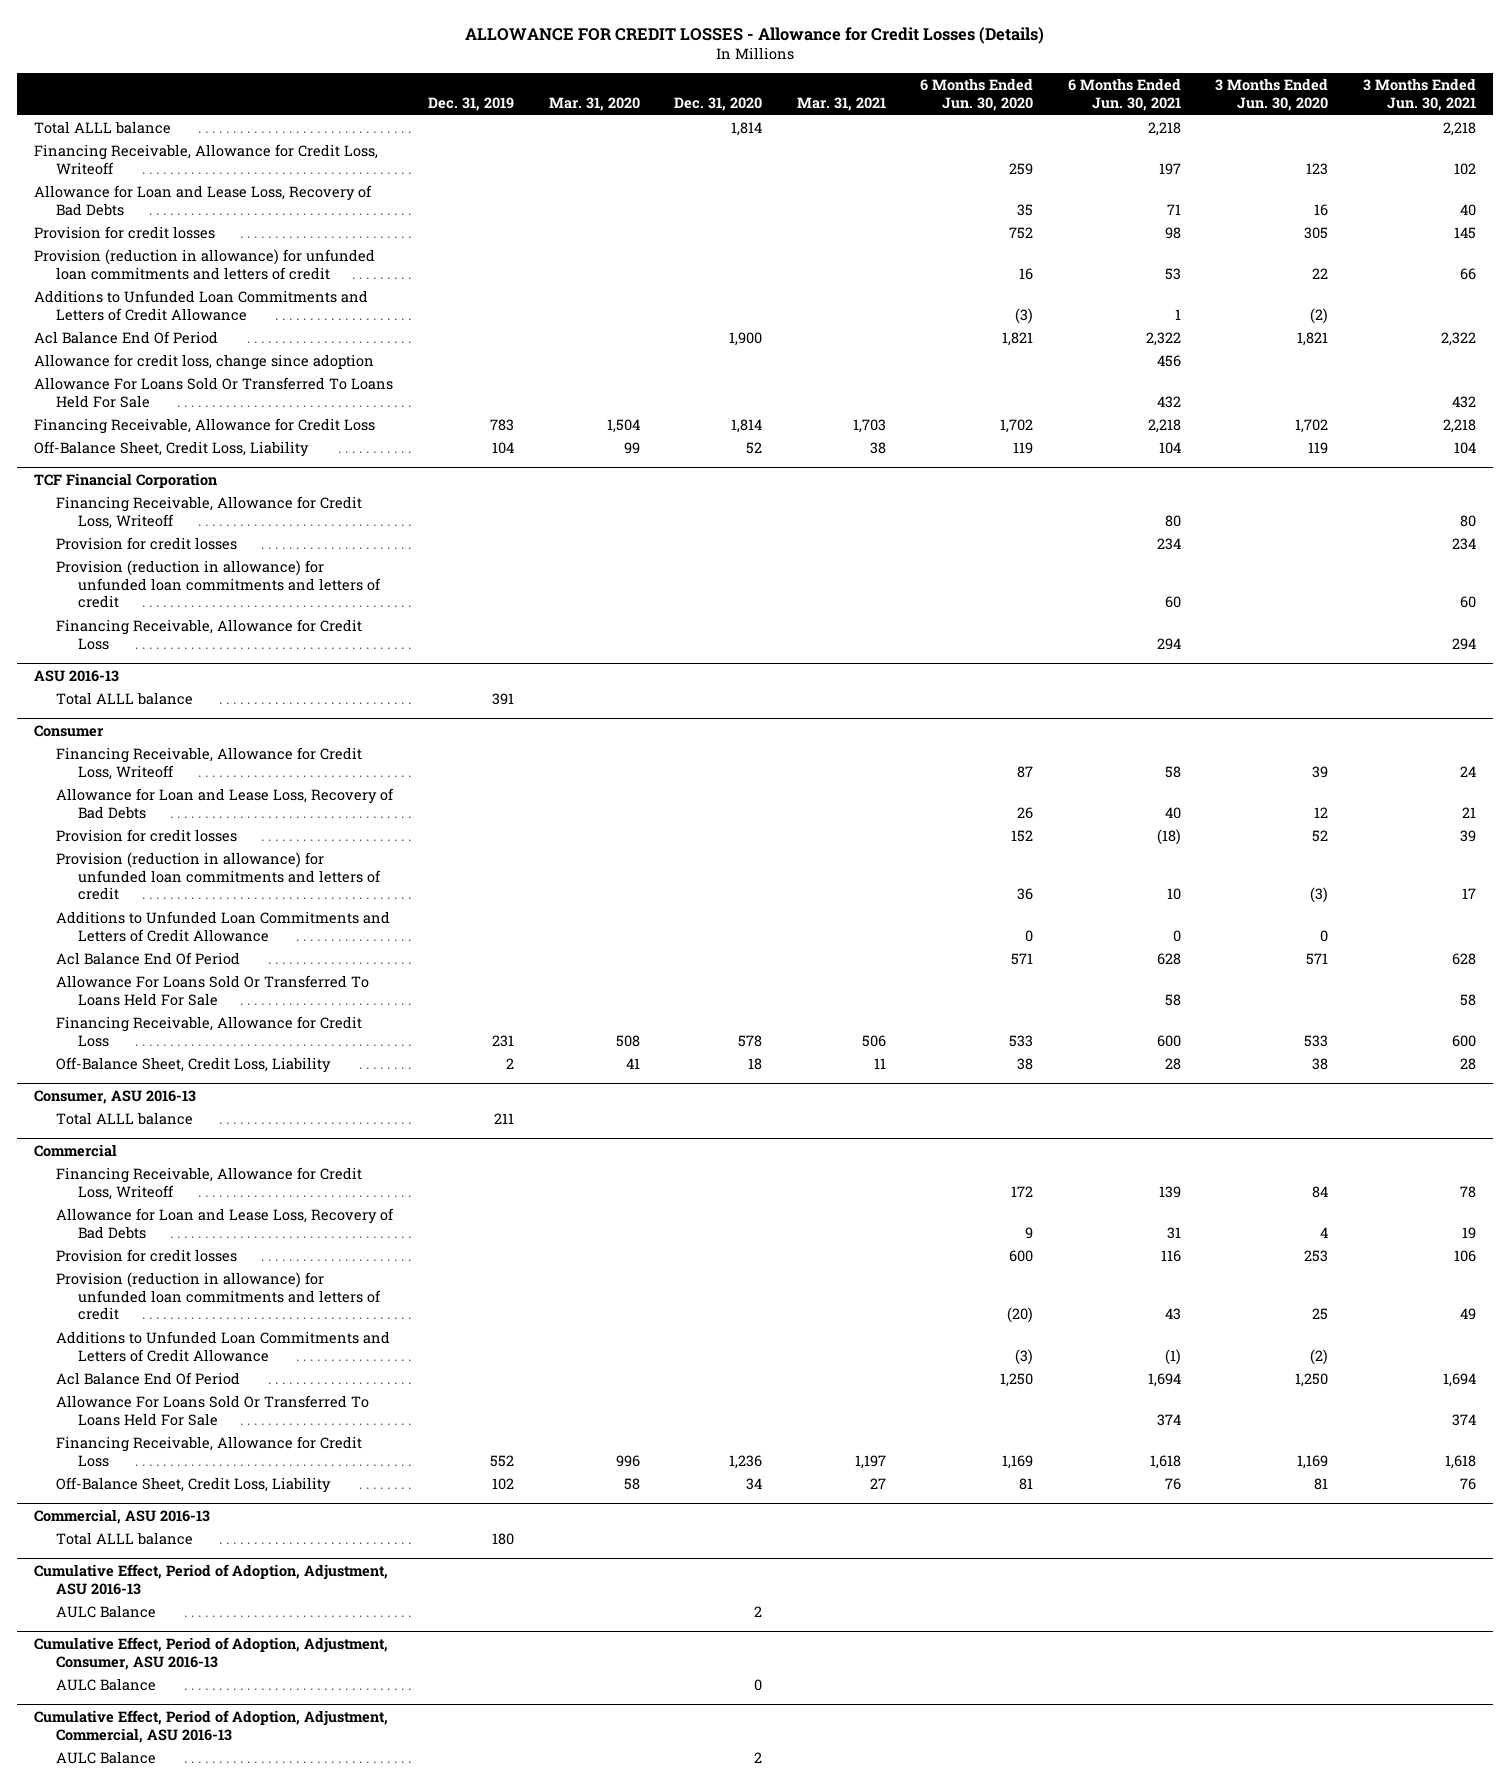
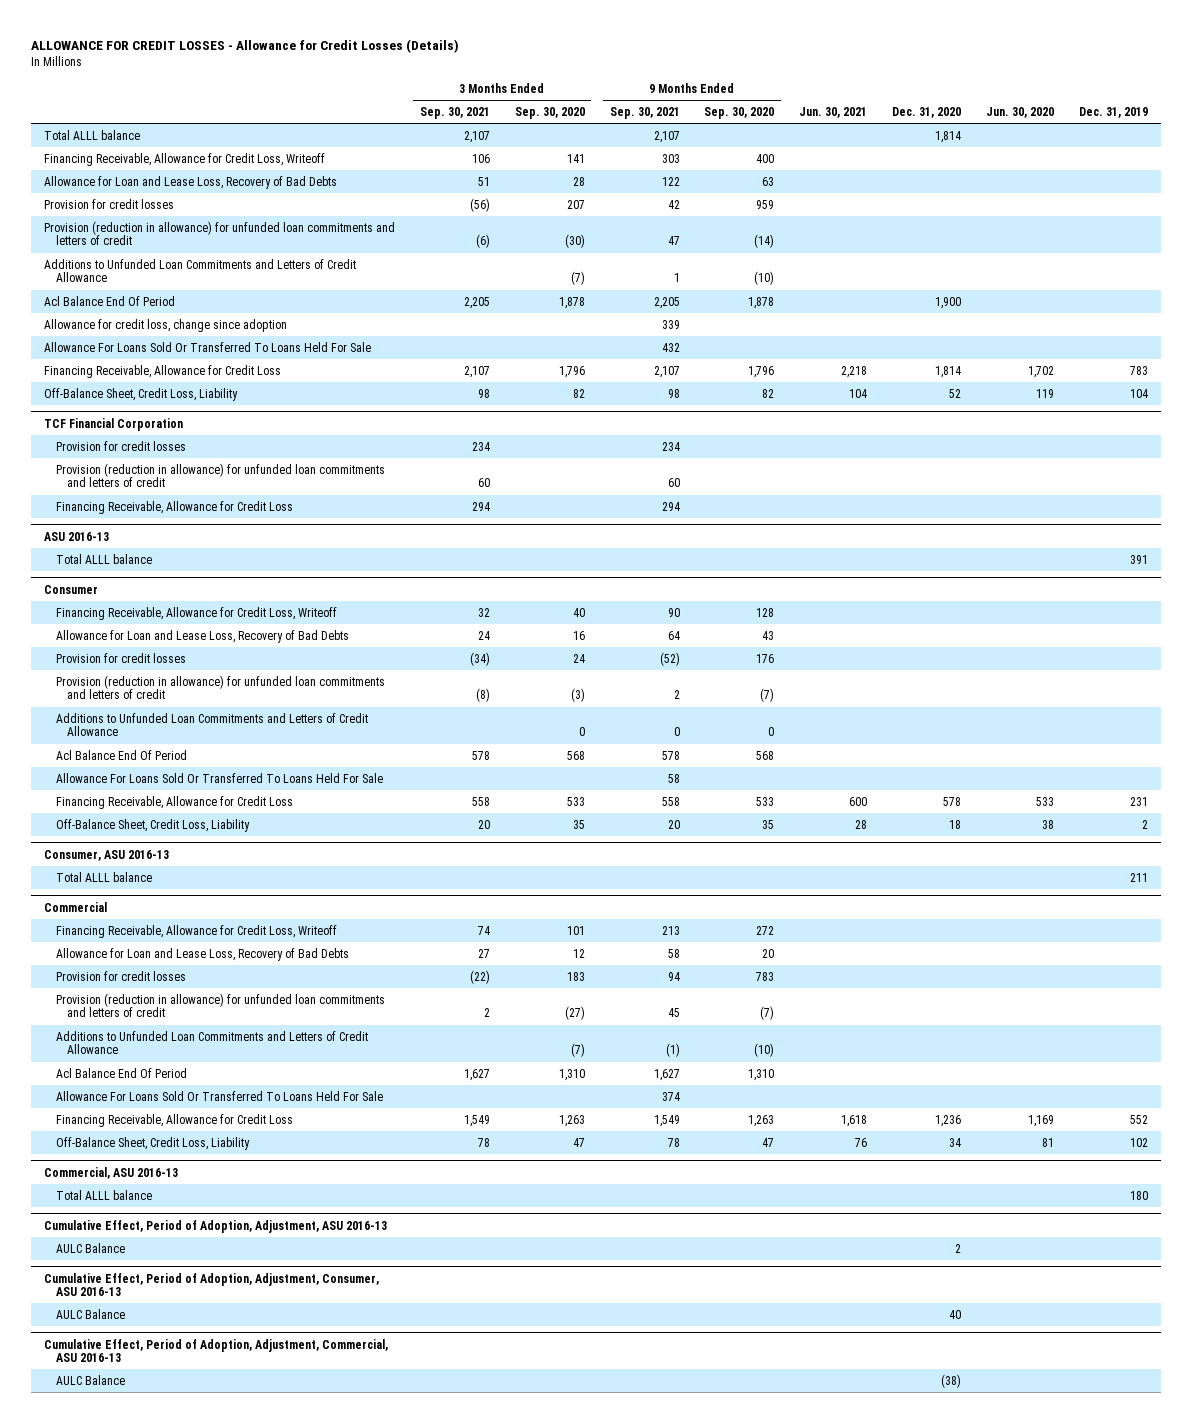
- | Dec. 31, 2019 | Mar. 31, 2020 | Dec. 31, 2020 | Mar. 31, 2021 | 6 Months Ended Jun. 30, 2020 | 6 Months Ended Jun. 30, 2021 | 3 Months Ended Jun. 30, 2020 | 3 Months Ended Jun. 30, 2021
+ | 3 Months Ended Sep. 30, 2021 | 3 Months Ended Sep. 30, 2020 | 9 Months Ended Sep. 30, 2021 | 9 Months Ended Sep. 30, 2020 | Jun. 30, 2021 | Dec. 31, 2020 | Jun. 30, 2020 | Dec. 31, 2019
@ TCF Financial Corporation
- Financing Receivable, Allowance for Credit Loss, Writeoff | | | | | | 80 | | 80
@ Cumulative Effect, Period of Adoption, Adjustment, Consumer, ASU 2016-13
- AULC Balance | | | 0 | | | | |
+ AULC Balance | | | | | | 40 | |
@ Cumulative Effect, Period of Adoption, Adjustment, Commercial, ASU 2016-13
- AULC Balance | | | 2 | | | | |
+ AULC Balance | | | | | | (38) | |

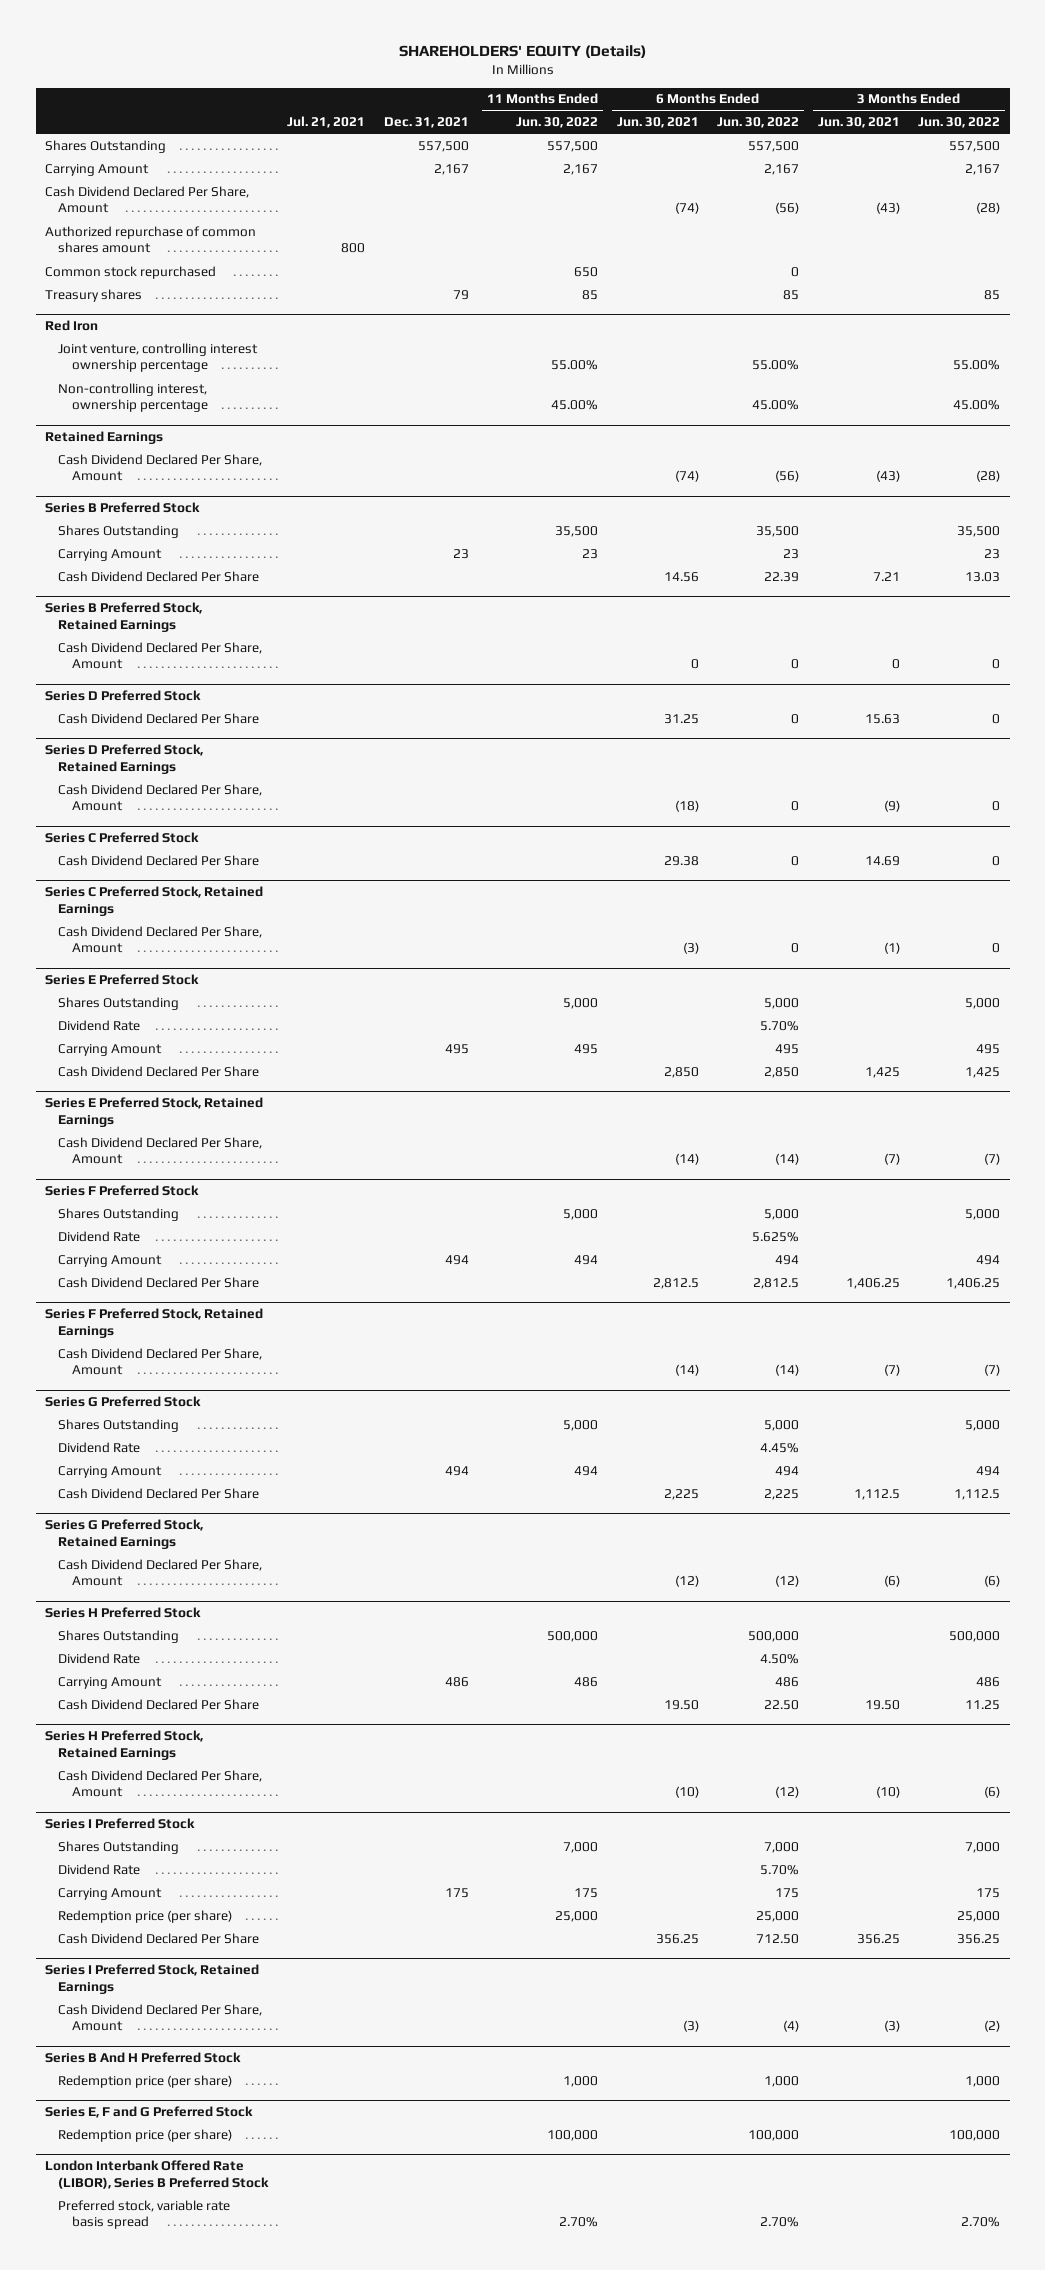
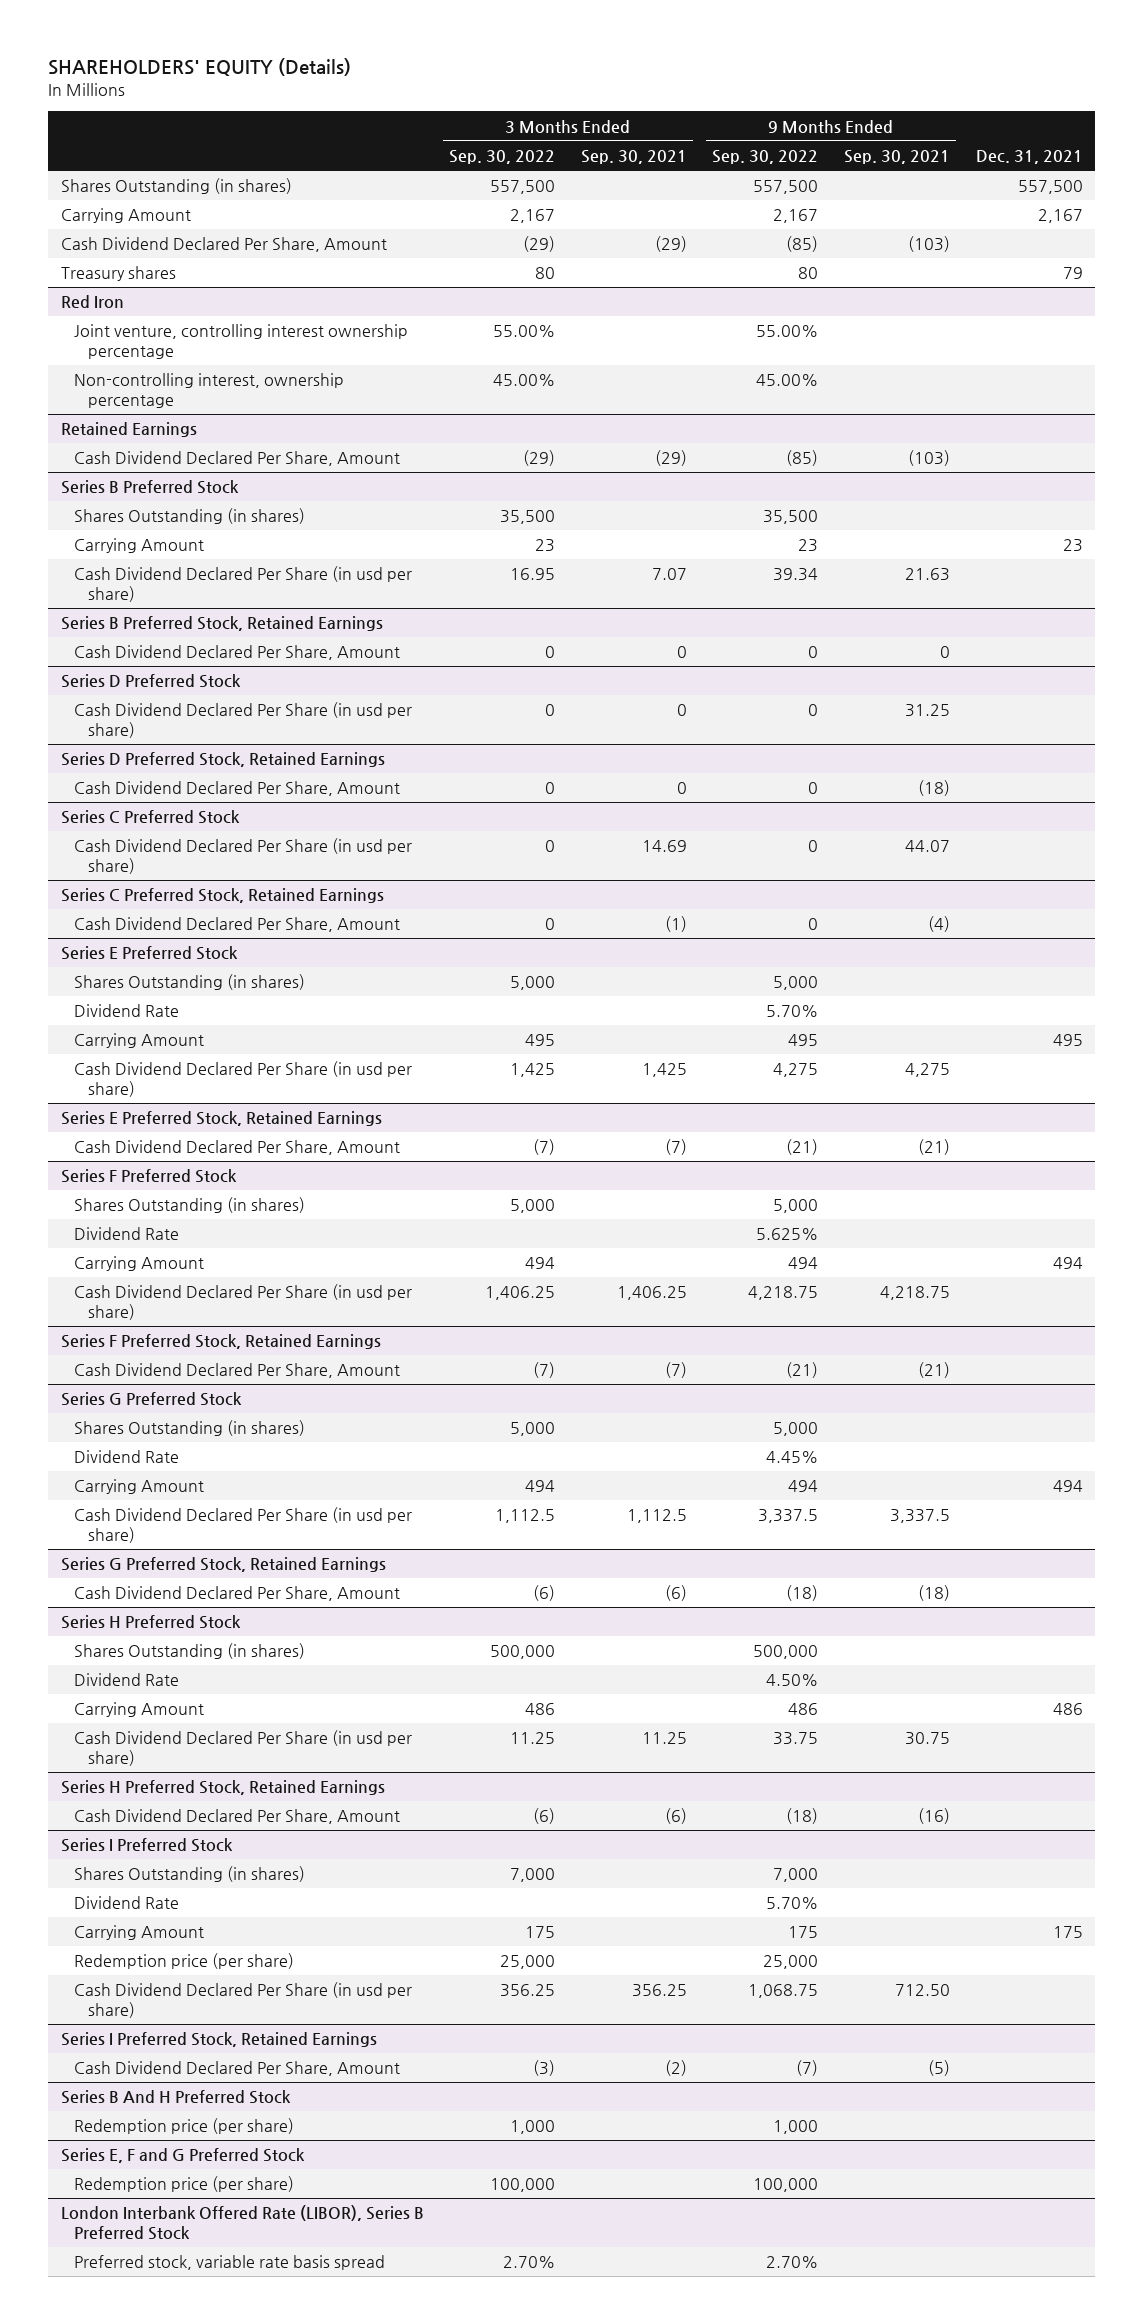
- | Jul. 21, 2021 | Dec. 31, 2021 | 11 Months Ended Jun. 30, 2022 | 6 Months Ended Jun. 30, 2021 | 6 Months Ended Jun. 30, 2022 | 3 Months Ended Jun. 30, 2021 | 3 Months Ended Jun. 30, 2022
+ | 3 Months Ended Sep. 30, 2022 | 3 Months Ended Sep. 30, 2021 | 9 Months Ended Sep. 30, 2022 | 9 Months Ended Sep. 30, 2021 | Dec. 31, 2021
- Shares Outstanding | | 557,500 | 557,500 | | 557,500 | | 557,500
+ Shares Outstanding (in shares) | 557,500 | | 557,500 | | 557,500
- Authorized repurchase of common shares amount | 800 | | | | | |
- Common stock repurchased | | | 650 | | 0 | |
@ Series B Preferred Stock
- Shares Outstanding | | | 35,500 | | 35,500 | | 35,500
+ Shares Outstanding (in shares) | 35,500 | | 35,500 | |
- Cash Dividend Declared Per Share | | | | 14.56 | 22.39 | 7.21 | 13.03
+ Cash Dividend Declared Per Share (in usd per share) | 16.95 | 7.07 | 39.34 | 21.63 |
@ Series D Preferred Stock
- Cash Dividend Declared Per Share | | | | 31.25 | 0 | 15.63 | 0
+ Cash Dividend Declared Per Share (in usd per share) | 0 | 0 | 0 | 31.25 |
@ Series C Preferred Stock
- Cash Dividend Declared Per Share | | | | 29.38 | 0 | 14.69 | 0
+ Cash Dividend Declared Per Share (in usd per share) | 0 | 14.69 | 0 | 44.07 |
@ Series E Preferred Stock
- Shares Outstanding | | | 5,000 | | 5,000 | | 5,000
+ Shares Outstanding (in shares) | 5,000 | | 5,000 | |
- Cash Dividend Declared Per Share | | | | 2,850 | 2,850 | 1,425 | 1,425
+ Cash Dividend Declared Per Share (in usd per share) | 1,425 | 1,425 | 4,275 | 4,275 |
@ Series F Preferred Stock
- Shares Outstanding | | | 5,000 | | 5,000 | | 5,000
+ Shares Outstanding (in shares) | 5,000 | | 5,000 | |
- Cash Dividend Declared Per Share | | | | 2,812.5 | 2,812.5 | 1,406.25 | 1,406.25
+ Cash Dividend Declared Per Share (in usd per share) | 1,406.25 | 1,406.25 | 4,218.75 | 4,218.75 |
@ Series G Preferred Stock
- Shares Outstanding | | | 5,000 | | 5,000 | | 5,000
+ Shares Outstanding (in shares) | 5,000 | | 5,000 | |
- Cash Dividend Declared Per Share | | | | 2,225 | 2,225 | 1,112.5 | 1,112.5
+ Cash Dividend Declared Per Share (in usd per share) | 1,112.5 | 1,112.5 | 3,337.5 | 3,337.5 |
@ Series H Preferred Stock
- Shares Outstanding | | | 500,000 | | 500,000 | | 500,000
+ Shares Outstanding (in shares) | 500,000 | | 500,000 | |
- Cash Dividend Declared Per Share | | | | 19.50 | 22.50 | 19.50 | 11.25
+ Cash Dividend Declared Per Share (in usd per share) | 11.25 | 11.25 | 33.75 | 30.75 |
@ Series I Preferred Stock
- Shares Outstanding | | | 7,000 | | 7,000 | | 7,000
+ Shares Outstanding (in shares) | 7,000 | | 7,000 | |
- Cash Dividend Declared Per Share | | | | 356.25 | 712.50 | 356.25 | 356.25
+ Cash Dividend Declared Per Share (in usd per share) | 356.25 | 356.25 | 1,068.75 | 712.50 |

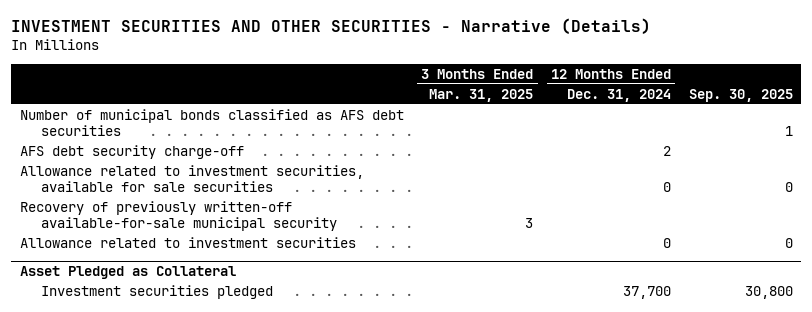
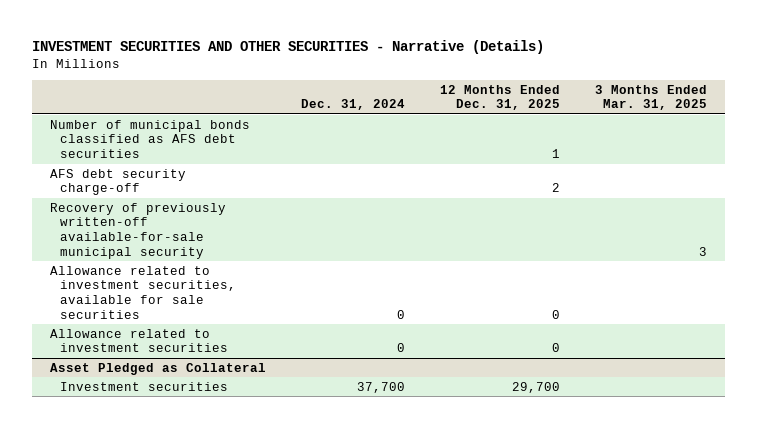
- | 3 Months Ended Mar. 31, 2025 | 12 Months Ended Dec. 31, 2024 | Sep. 30, 2025
+ | Dec. 31, 2024 | 12 Months Ended Dec. 31, 2025 | 3 Months Ended Mar. 31, 2025
moved down: Allowance related to investment securities, available for sale securities | 0 | 0 |
@ Asset Pledged as Collateral
- Investment securities pledged | | 37,700 | 30,800
+ Investment securities | 37,700 | 29,700 |

